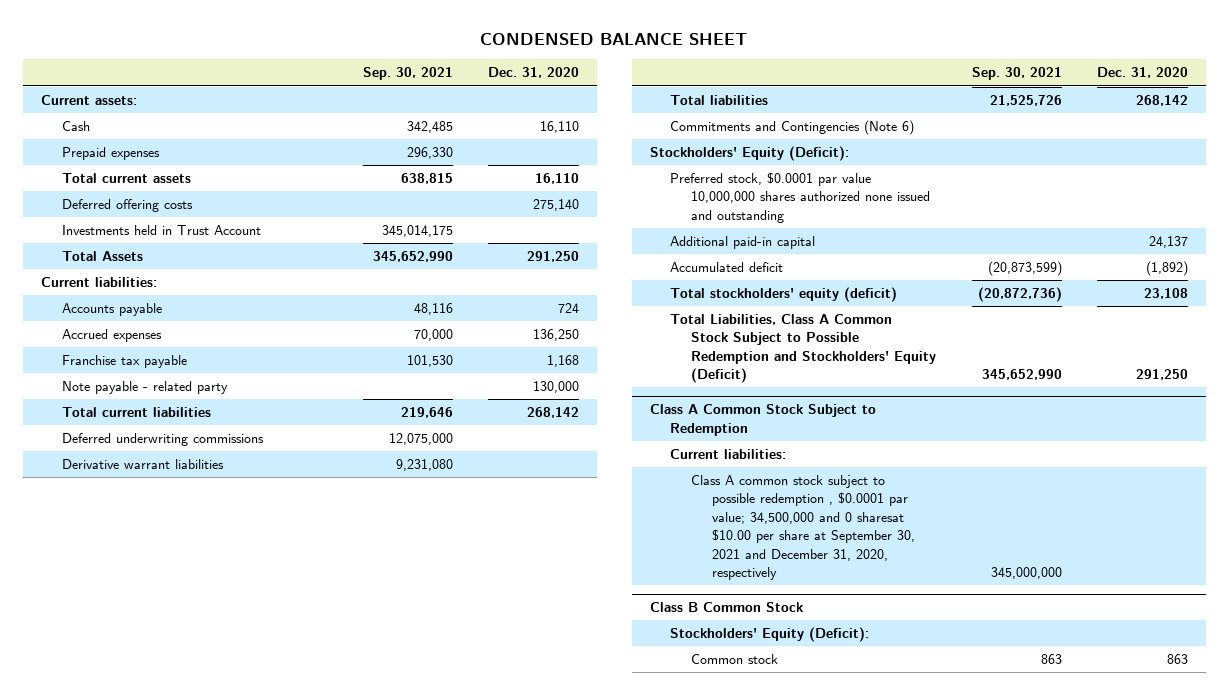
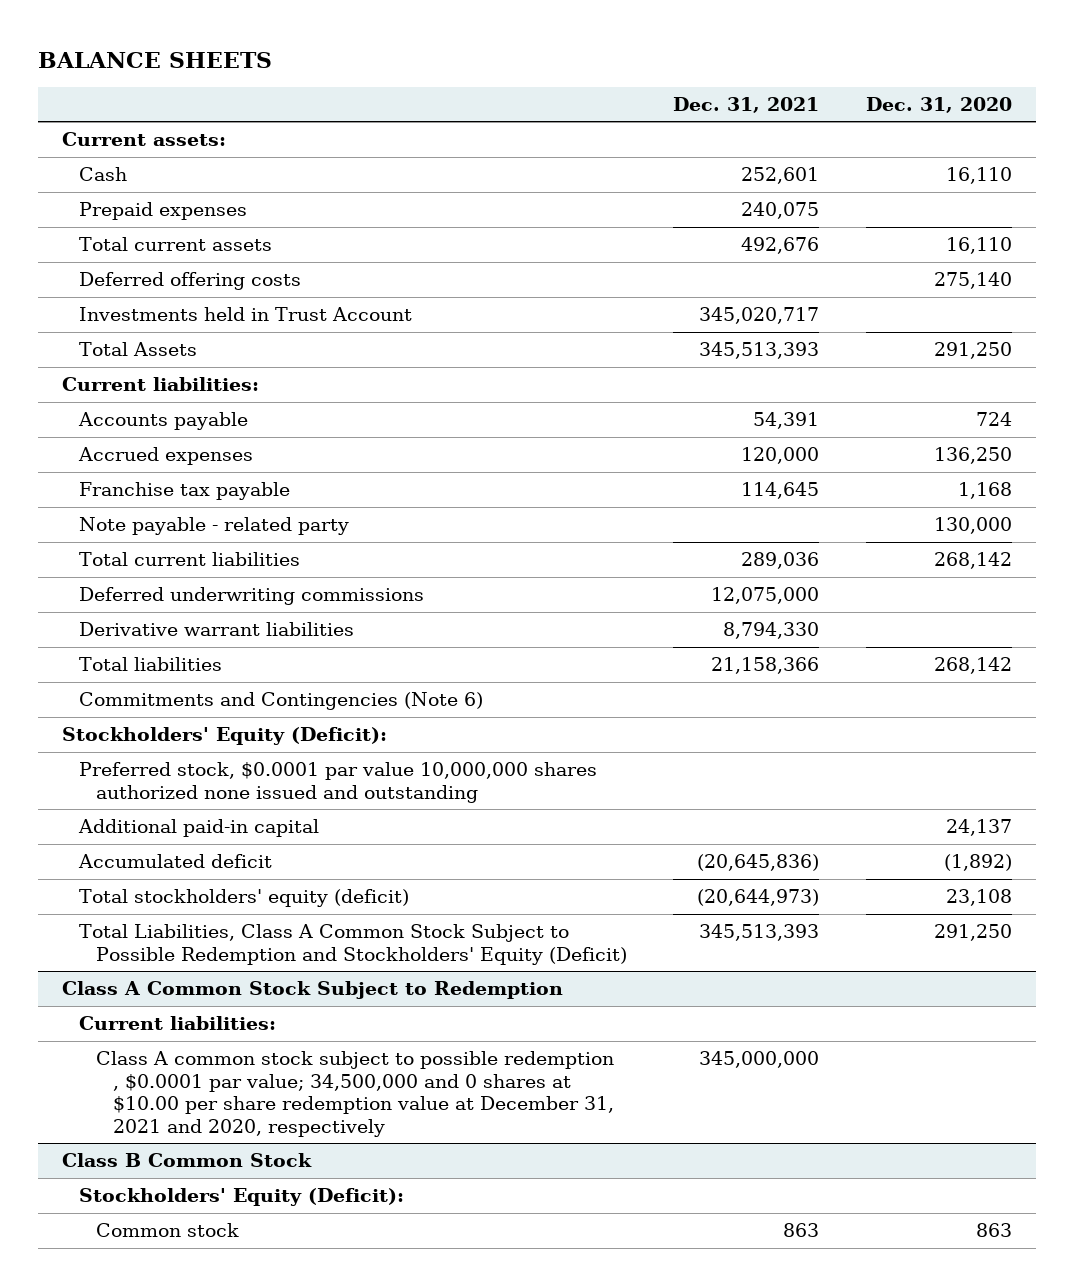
- CONDENSED BALANCE SHEET
+ BALANCE SHEETS
- | Sep. 30, 2021 | Dec. 31, 2020
+ | Dec. 31, 2021 | Dec. 31, 2020
@ Class A Common Stock Subject to Redemption
- Class A common stock subject to possible redemption , $0.0001 par value; 34,500,000 and 0 sharesat $10.00 per share at September 30, 2021 and December 31, 2020, respectively | 345,000,000 |
+ Class A common stock subject to possible redemption , $0.0001 par value; 34,500,000 and 0 shares at $10.00 per share redemption value at December 31, 2021 and 2020, respectively | 345,000,000 |

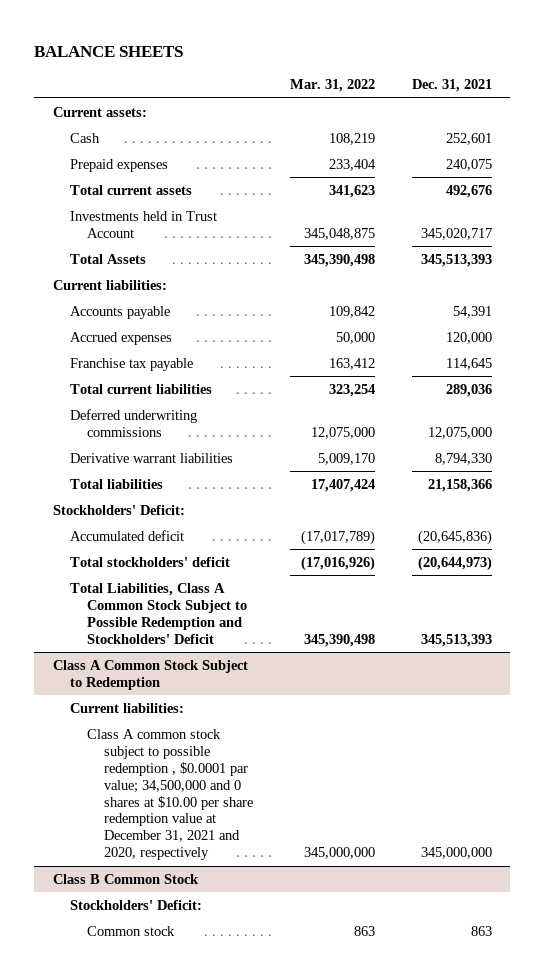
- | Dec. 31, 2021 | Dec. 31, 2020
+ | Mar. 31, 2022 | Dec. 31, 2021
- Deferred offering costs | | 275,140
- Note payable - related party | | 130,000
- Commitments and Contingencies (Note 6)
- Stockholders' Equity (Deficit):
- Preferred stock, $0.0001 par value 10,000,000 shares authorized none issued and outstanding
- Additional paid-in capital | | 24,137
+ Stockholders' Deficit:
- Total stockholders' equity (deficit) | (20,644,973) | 23,108
- Total Liabilities, Class A Common Stock Subject to Possible Redemption and Stockholders' Equity (Deficit) | 345,513,393 | 291,250
+ Total stockholders' deficit | (17,016,926) | (20,644,973)
+ Total Liabilities, Class A Common Stock Subject to Possible Redemption and Stockholders' Deficit | 345,390,498 | 345,513,393
@ Class B Common Stock
- Stockholders' Equity (Deficit):
+ Stockholders' Deficit:

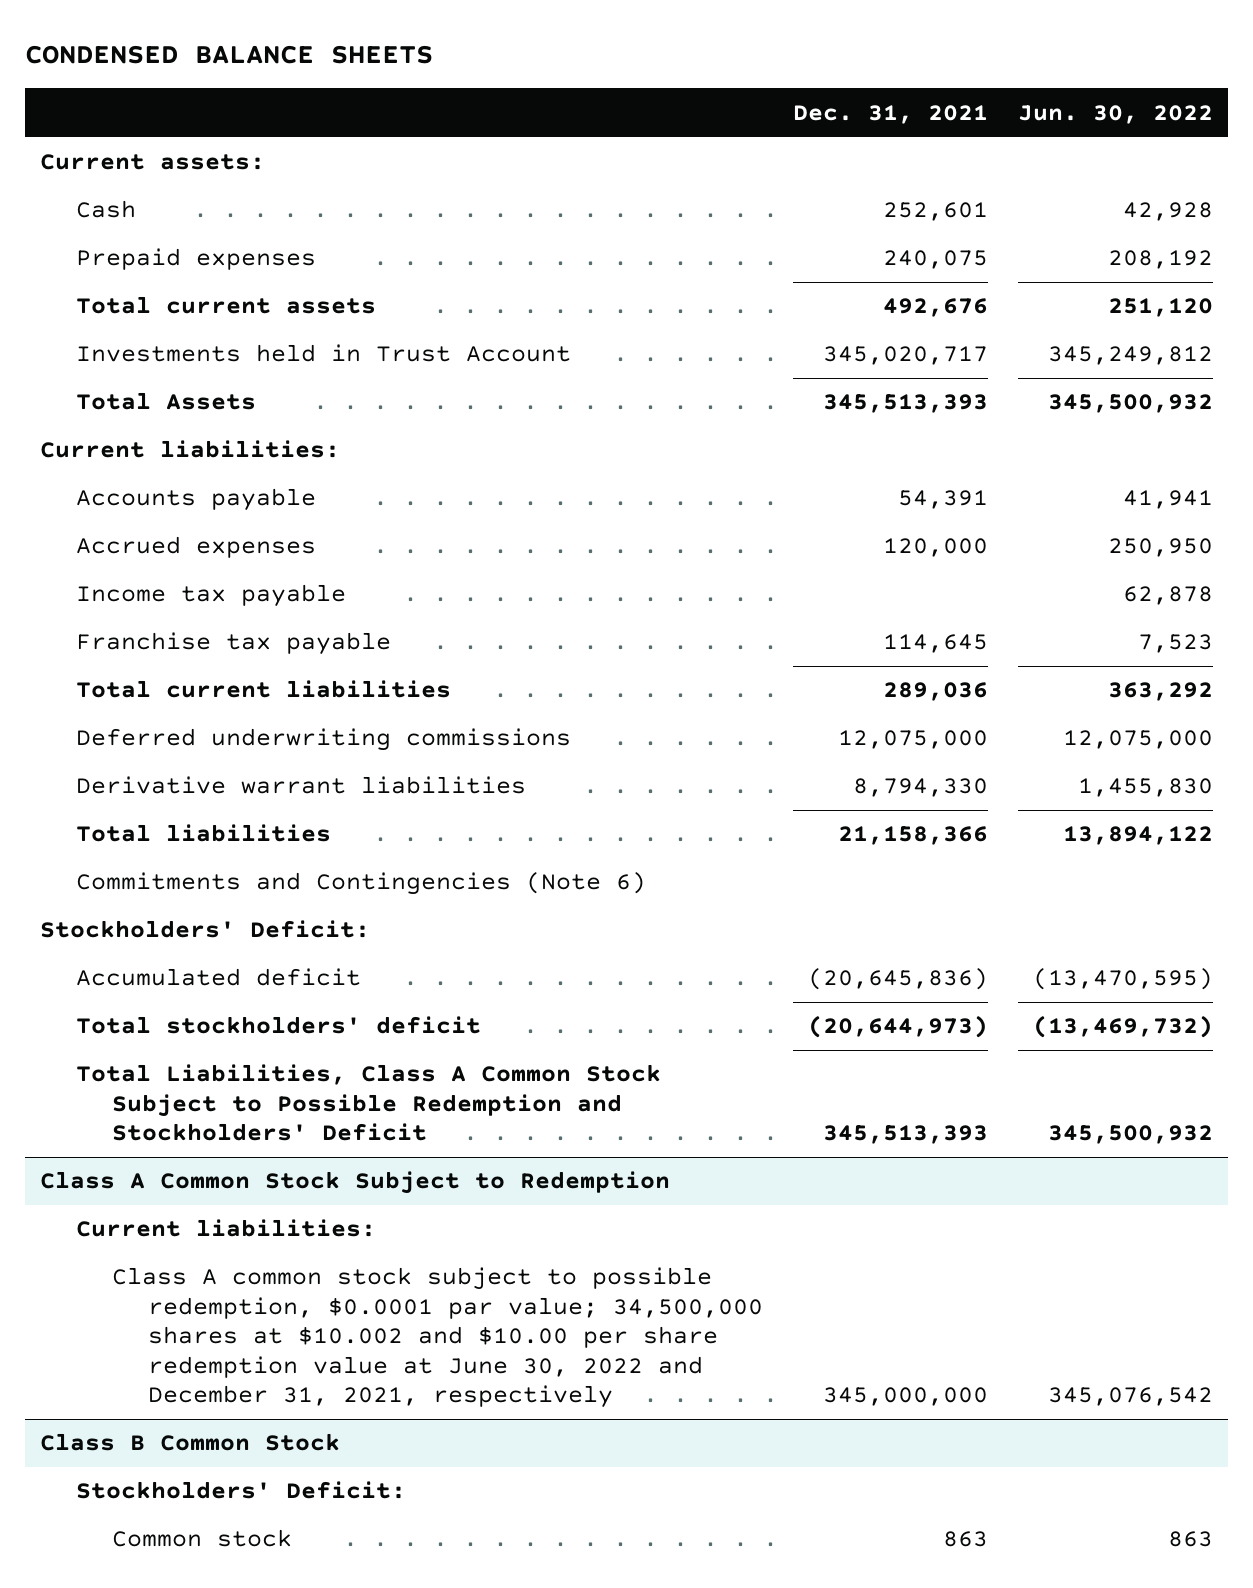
- BALANCE SHEETS
+ CONDENSED BALANCE SHEETS
- | Mar. 31, 2022 | Dec. 31, 2021
+ | Dec. 31, 2021 | Jun. 30, 2022
+ Income tax payable | | 62,878
+ Commitments and Contingencies (Note 6)
@ Class A Common Stock Subject to Redemption
- Class A common stock subject to possible redemption , $0.0001 par value; 34,500,000 and 0 shares at $10.00 per share redemption value at December 31, 2021 and 2020, respectively | 345,000,000 | 345,000,000
+ Class A common stock subject to possible redemption, $0.0001 par value; 34,500,000 shares at $10.002 and $10.00 per share redemption value at June 30, 2022 and December 31, 2021, respectively | 345,000,000 | 345,076,542

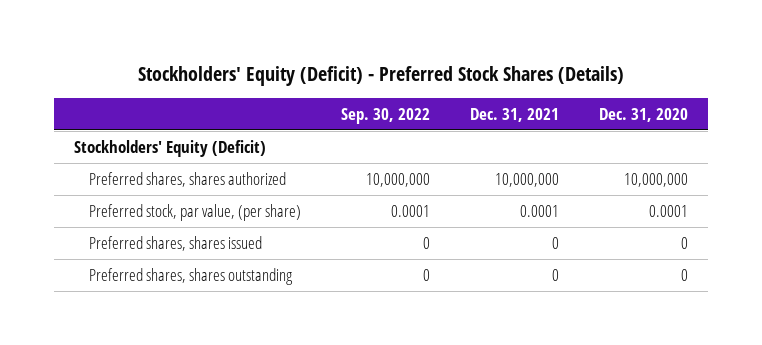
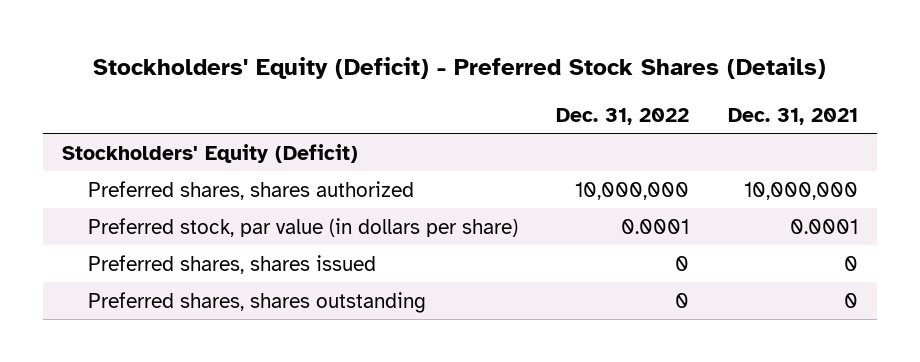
- | Sep. 30, 2022 | Dec. 31, 2021 | Dec. 31, 2020
+ | Dec. 31, 2022 | Dec. 31, 2021
- Preferred stock, par value, (per share) | 0.0001 | 0.0001 | 0.0001
+ Preferred stock, par value (in dollars per share) | 0.0001 | 0.0001

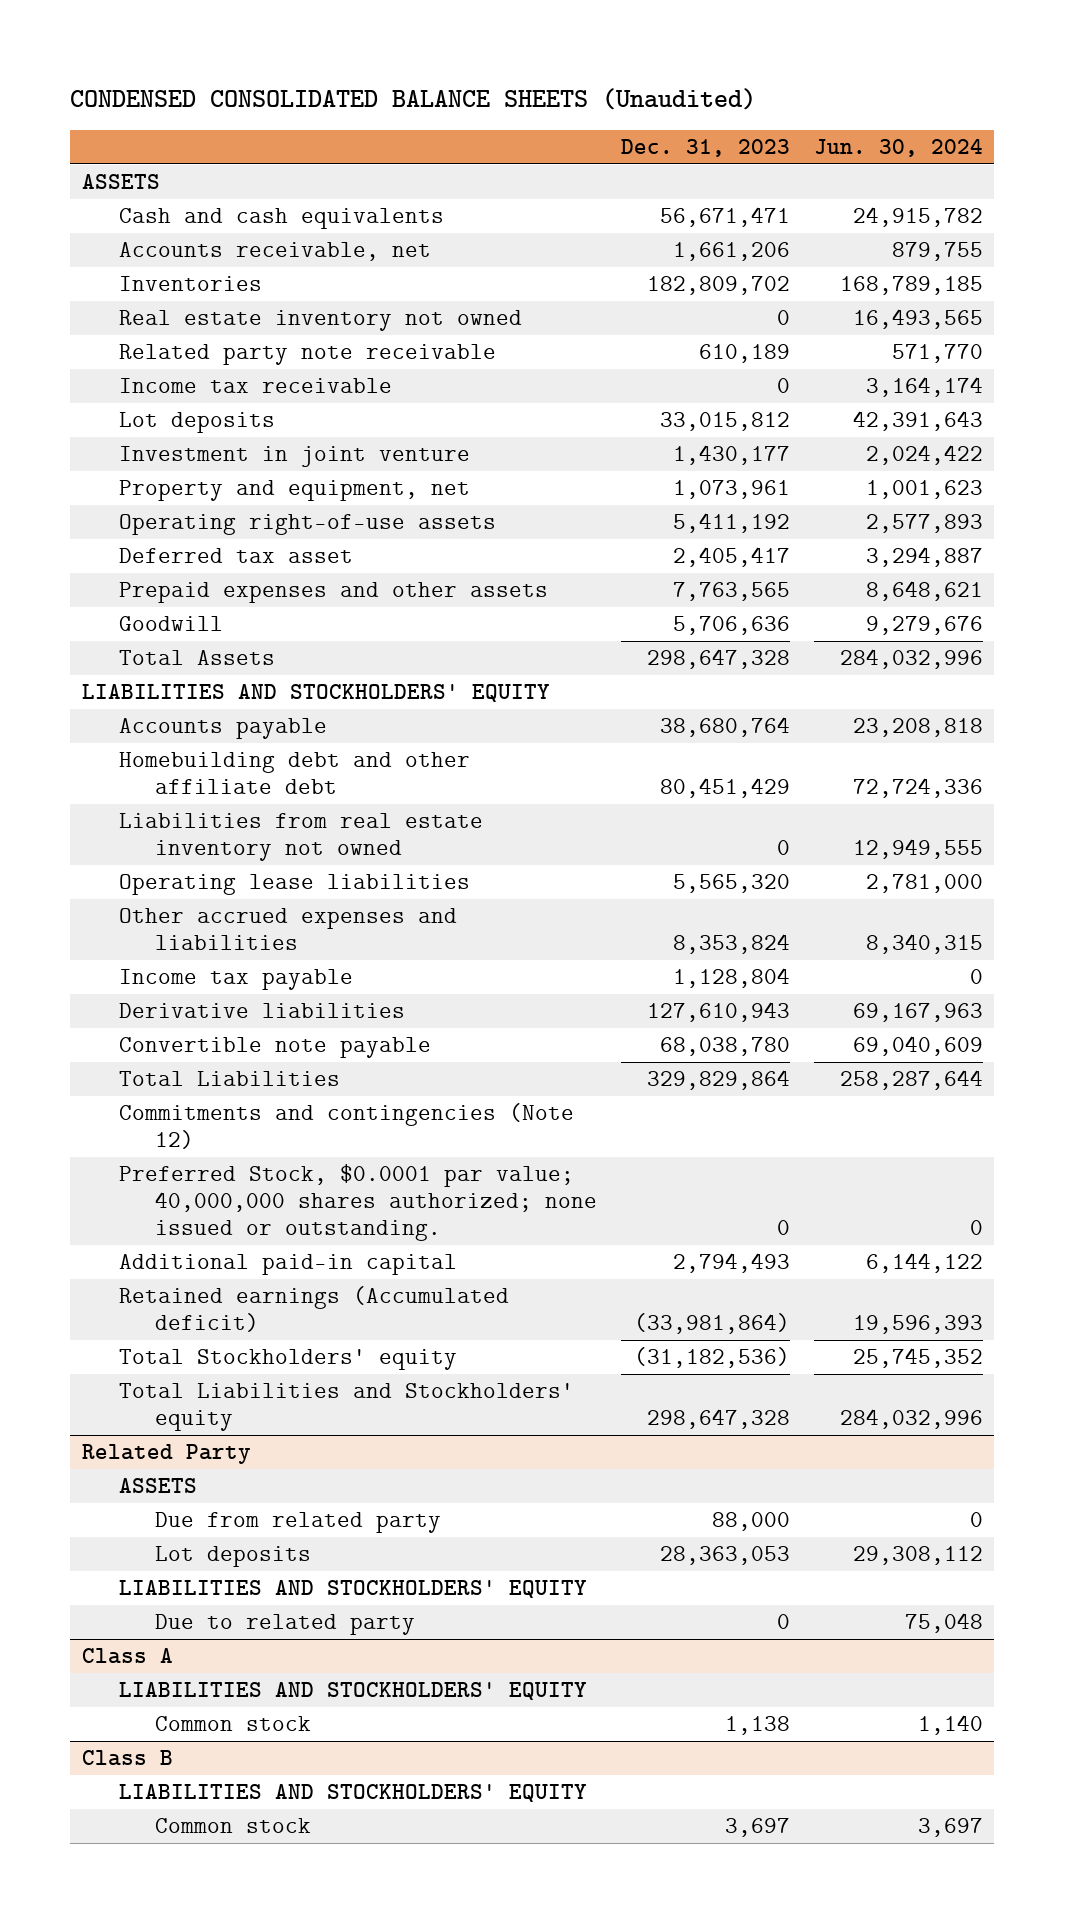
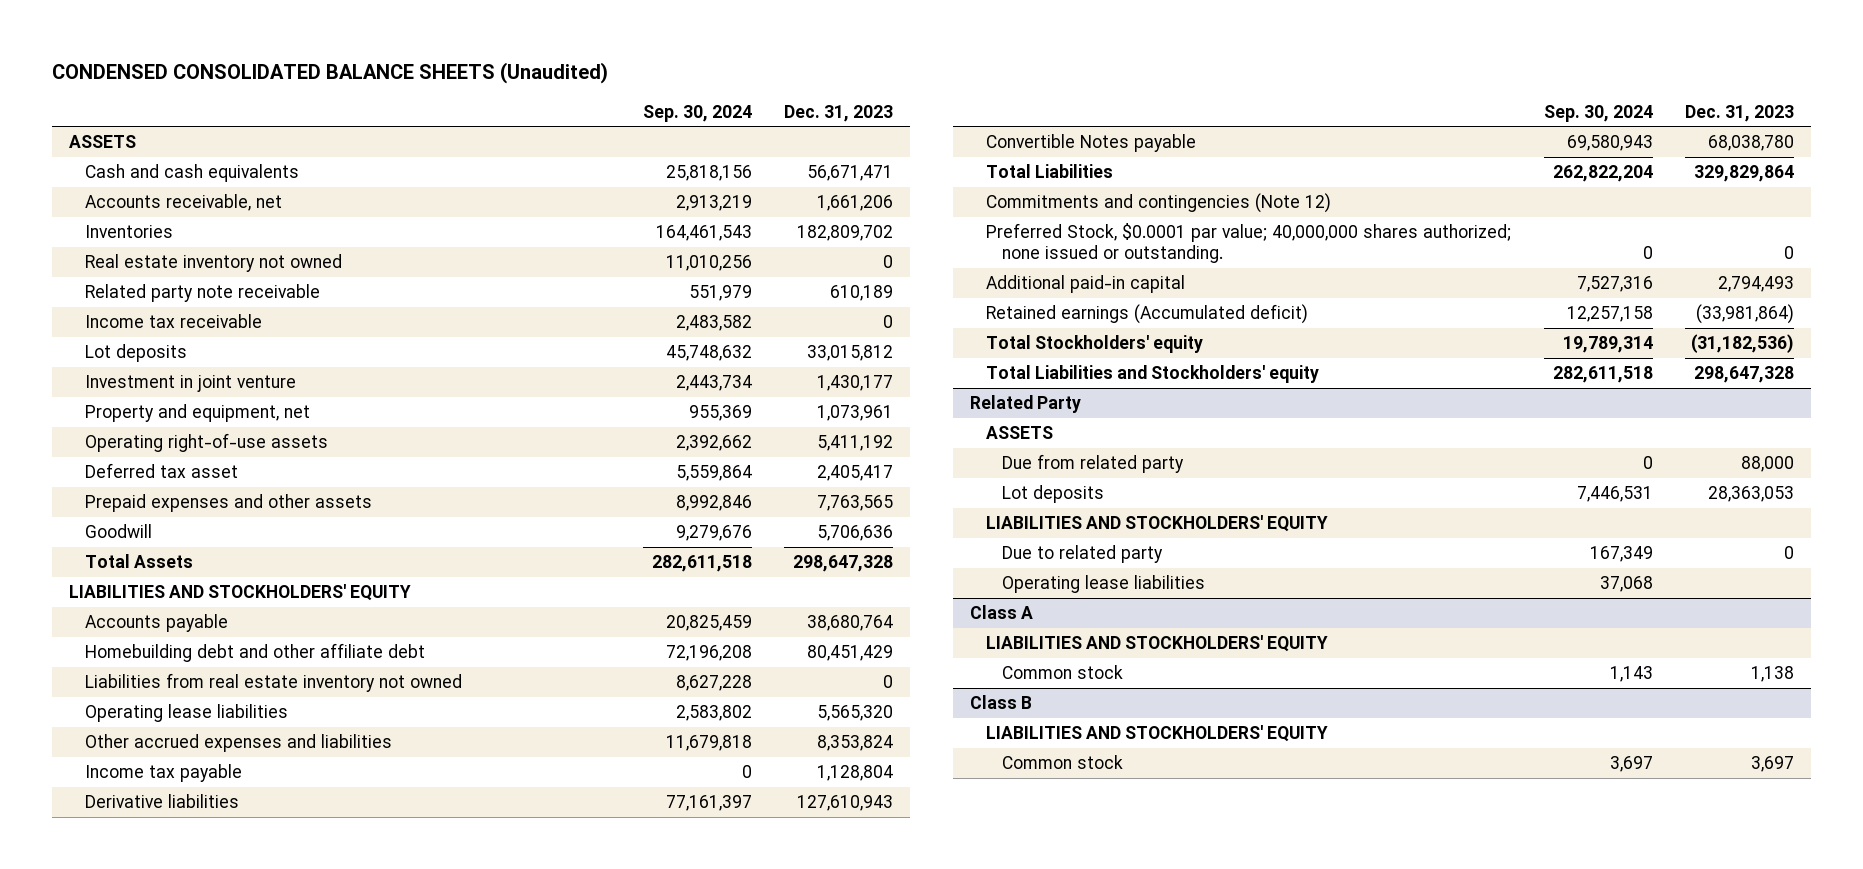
- | Dec. 31, 2023 | Jun. 30, 2024
+ | Sep. 30, 2024 | Dec. 31, 2023
- Convertible note payable | 68,038,780 | 69,040,609
+ Convertible Notes payable | 69,580,943 | 68,038,780
@ Related Party
+ Operating lease liabilities | 37,068 |

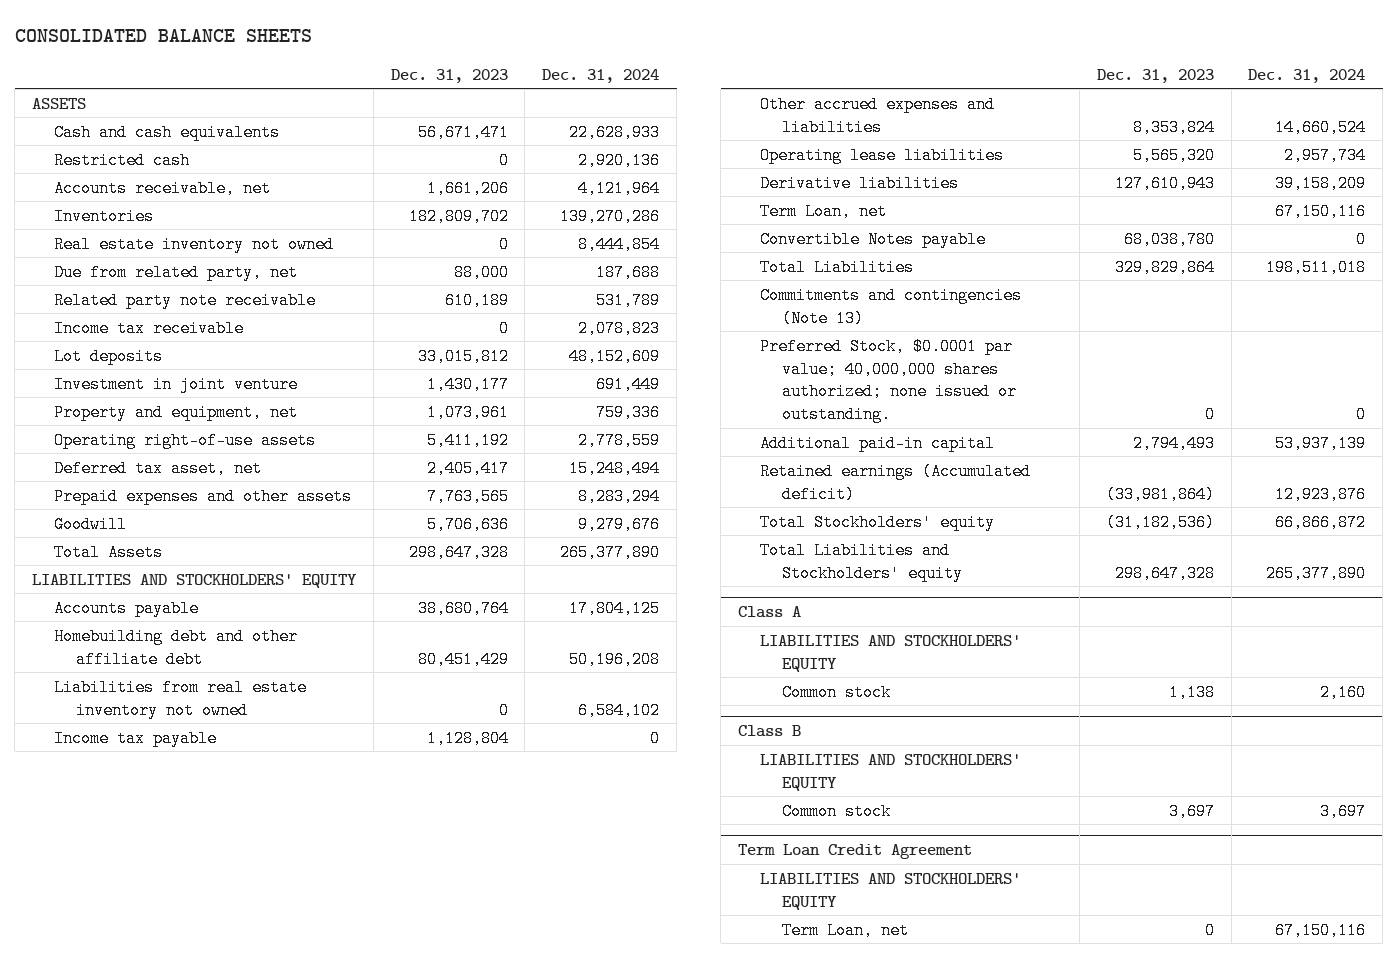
- CONDENSED CONSOLIDATED BALANCE SHEETS (Unaudited)
+ CONSOLIDATED BALANCE SHEETS
- | Sep. 30, 2024 | Dec. 31, 2023
+ | Dec. 31, 2023 | Dec. 31, 2024
+ Restricted cash | 0 | 2,920,136
+ Due from related party, net | 88,000 | 187,688
- Deferred tax asset | 5,559,864 | 2,405,417
+ Deferred tax asset, net | 2,405,417 | 15,248,494
moved down: Other accrued expenses and liabilities | 8,353,824 | 14,660,524
moved down: Operating lease liabilities | 5,565,320 | 2,957,734
+ Term Loan, net | | 67,150,116
- Commitments and contingencies (Note 12)
+ Commitments and contingencies (Note 13)
- Related Party
- ASSETS
- Due from related party | 0 | 88,000
- Lot deposits | 7,446,531 | 28,363,053
- LIABILITIES AND STOCKHOLDERS' EQUITY
- Due to related party | 167,349 | 0
- Operating lease liabilities | 37,068 |
+ Term Loan Credit Agreement
+ LIABILITIES AND STOCKHOLDERS' EQUITY
+ Term Loan, net | 0 | 67,150,116

